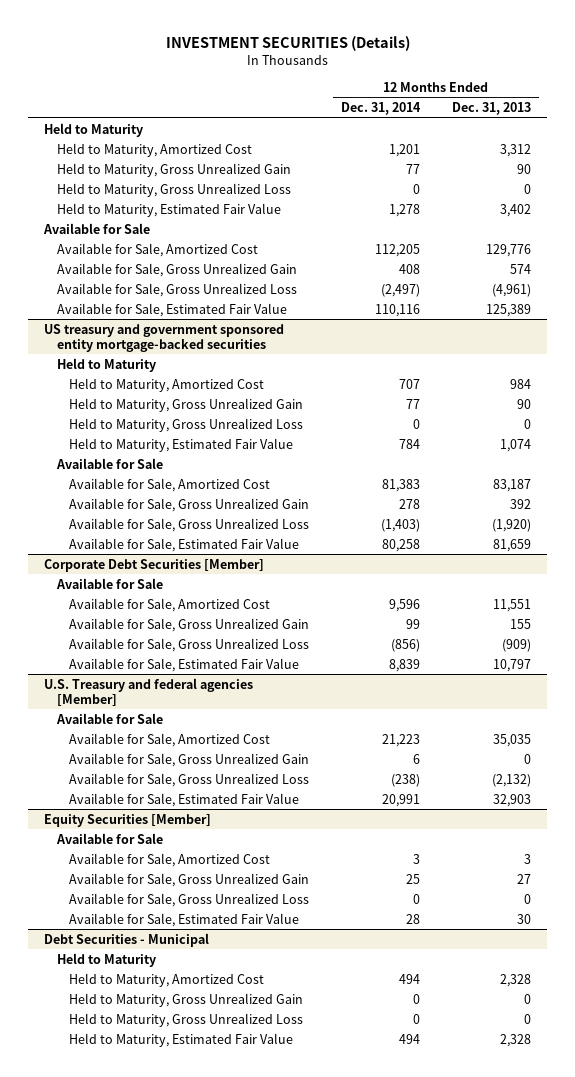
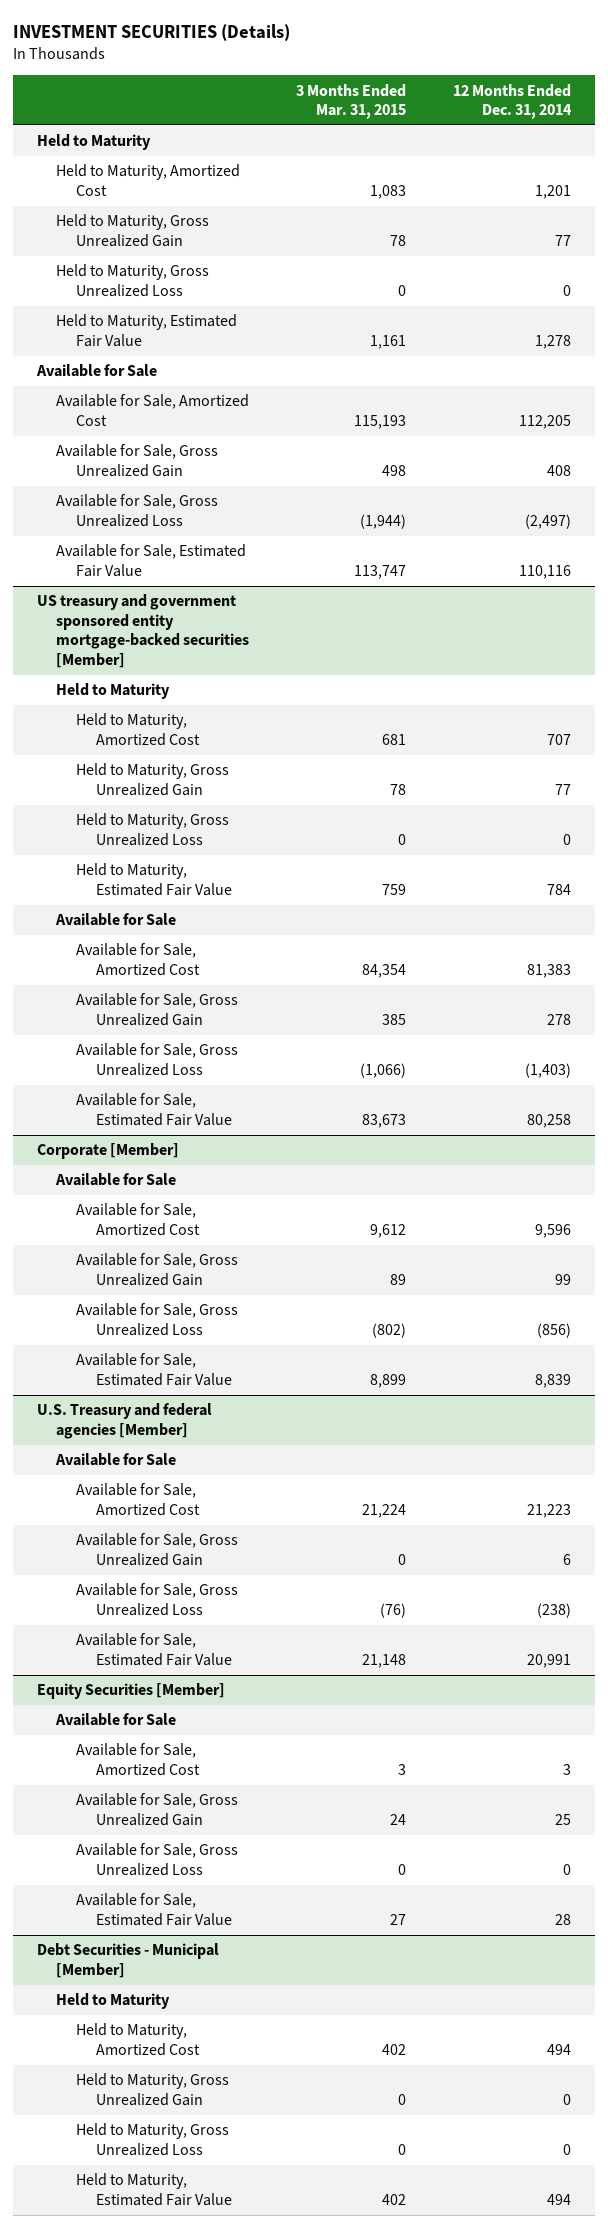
- | 12 Months Ended Dec. 31, 2014 | 12 Months Ended Dec. 31, 2013
+ | 3 Months Ended Mar. 31, 2015 | 12 Months Ended Dec. 31, 2014
- US treasury and government sponsored entity mortgage-backed securities
+ US treasury and government sponsored entity mortgage-backed securities [Member]
- Corporate Debt Securities [Member]
+ Corporate [Member]
- Debt Securities - Municipal
+ Debt Securities - Municipal [Member]

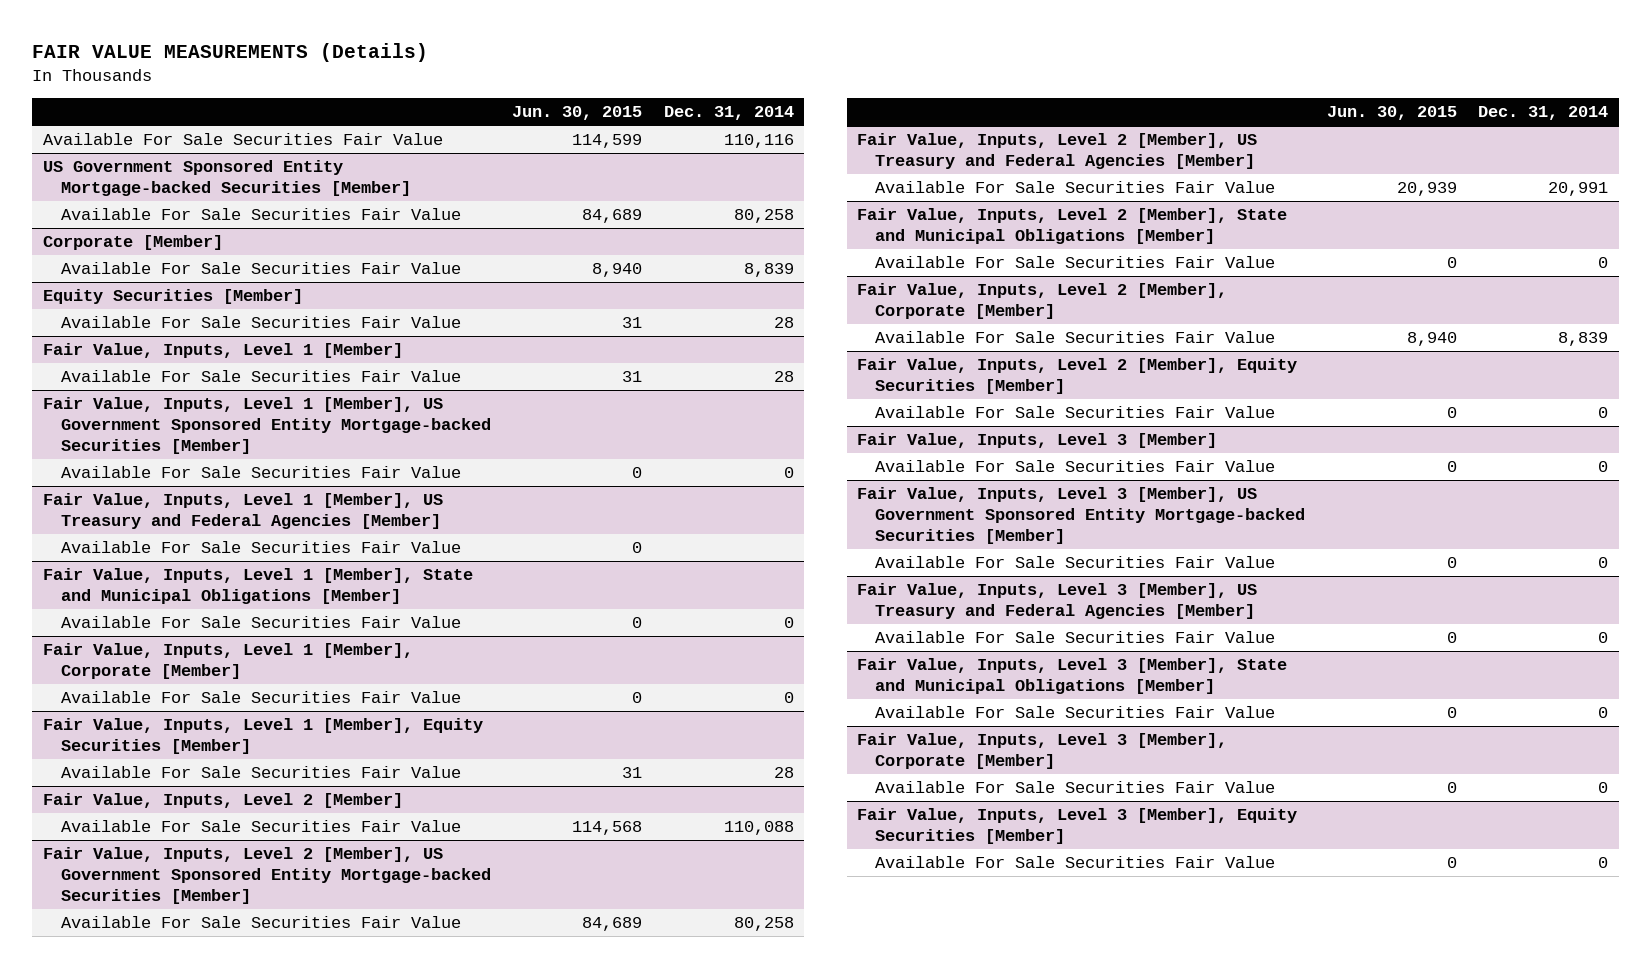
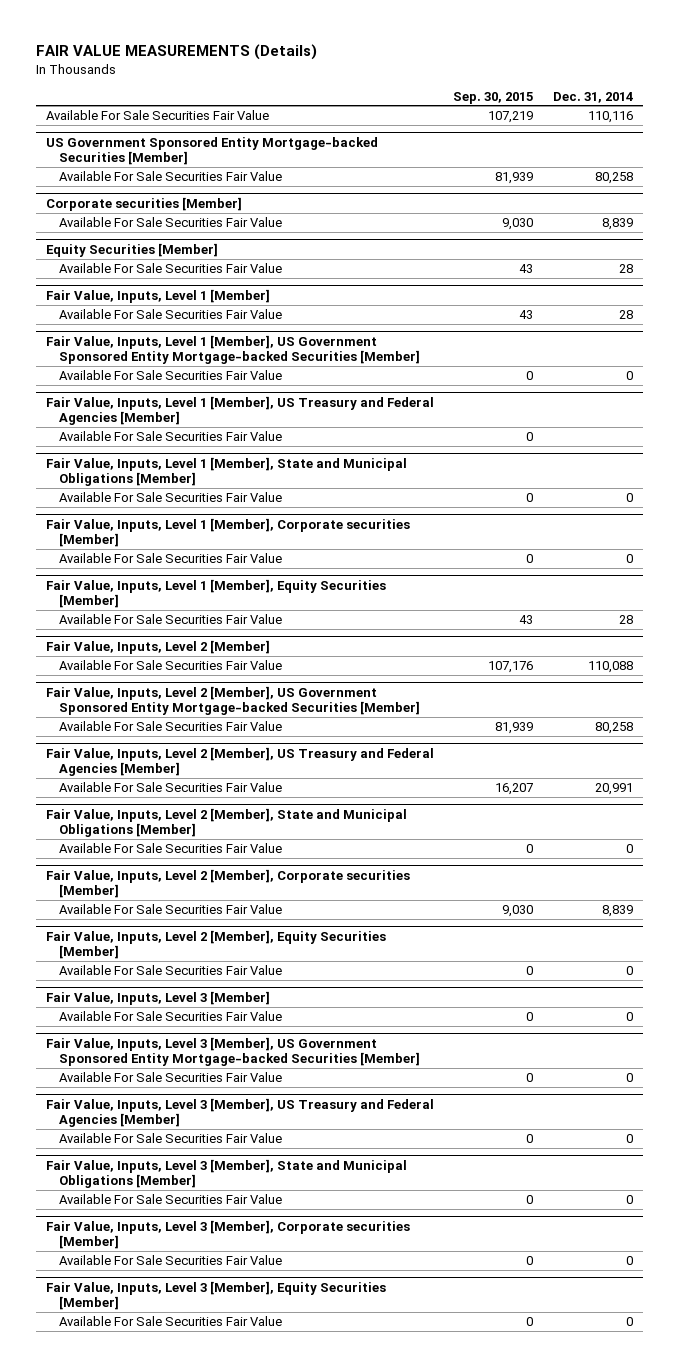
- | Jun. 30, 2015 | Dec. 31, 2014
+ | Sep. 30, 2015 | Dec. 31, 2014
- Corporate [Member]
+ Corporate securities [Member]
- Fair Value, Inputs, Level 1 [Member], Corporate [Member]
+ Fair Value, Inputs, Level 1 [Member], Corporate securities [Member]
- Fair Value, Inputs, Level 2 [Member], Corporate [Member]
+ Fair Value, Inputs, Level 2 [Member], Corporate securities [Member]
- Fair Value, Inputs, Level 3 [Member], Corporate [Member]
+ Fair Value, Inputs, Level 3 [Member], Corporate securities [Member]

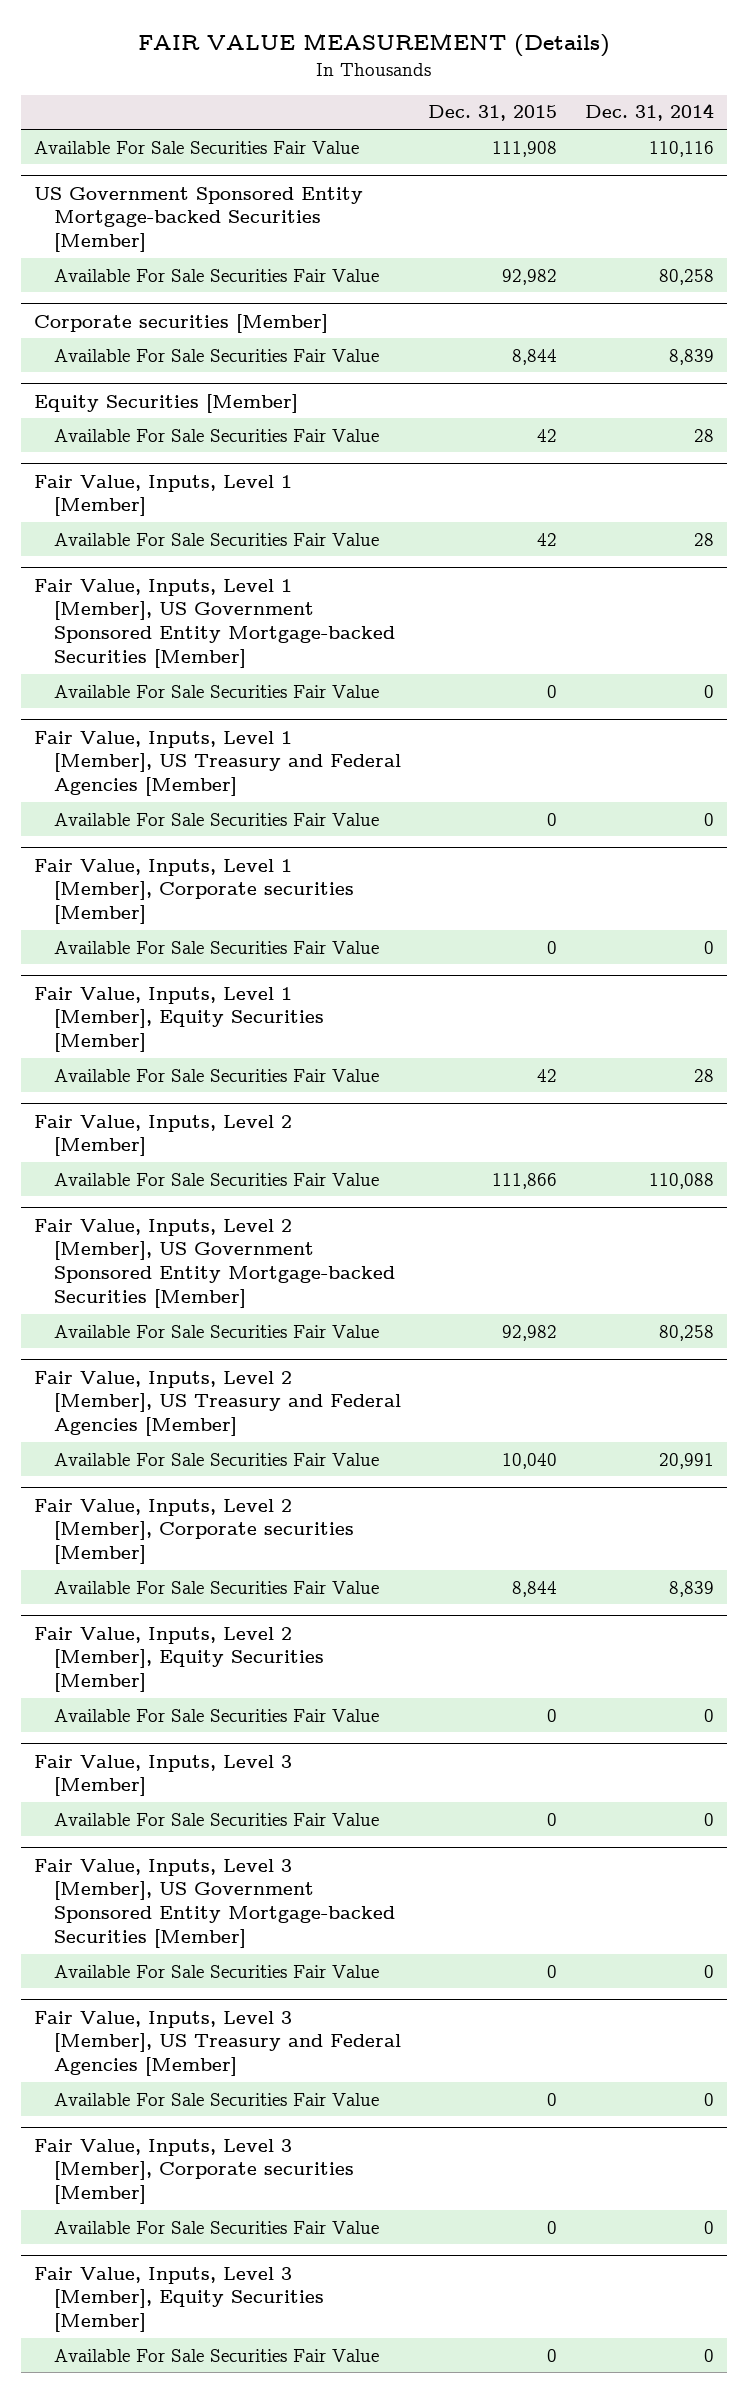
- FAIR VALUE MEASUREMENTS (Details)
+ FAIR VALUE MEASUREMENT (Details)
- | Sep. 30, 2015 | Dec. 31, 2014
+ | Dec. 31, 2015 | Dec. 31, 2014
@ Fair Value, Inputs, Level 1 [Member], US Treasury and Federal Agencies [Member]
- Available For Sale Securities Fair Value | 0 |
- Fair Value, Inputs, Level 1 [Member], State and Municipal Obligations [Member]
- Fair Value, Inputs, Level 2 [Member], State and Municipal Obligations [Member]
- Available For Sale Securities Fair Value | 0 | 0
- Fair Value, Inputs, Level 3 [Member], State and Municipal Obligations [Member]
- Available For Sale Securities Fair Value | 0 | 0

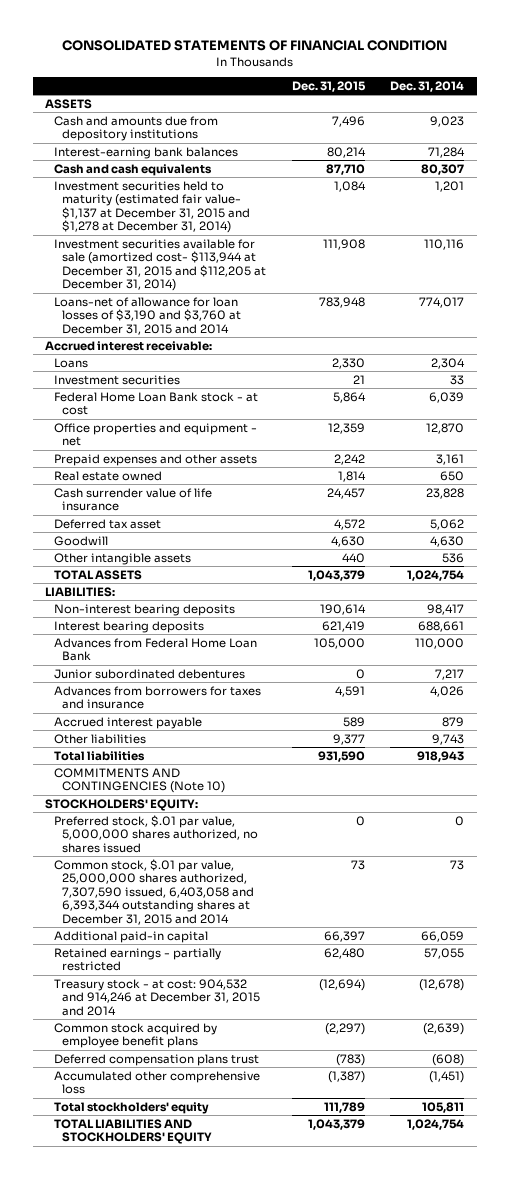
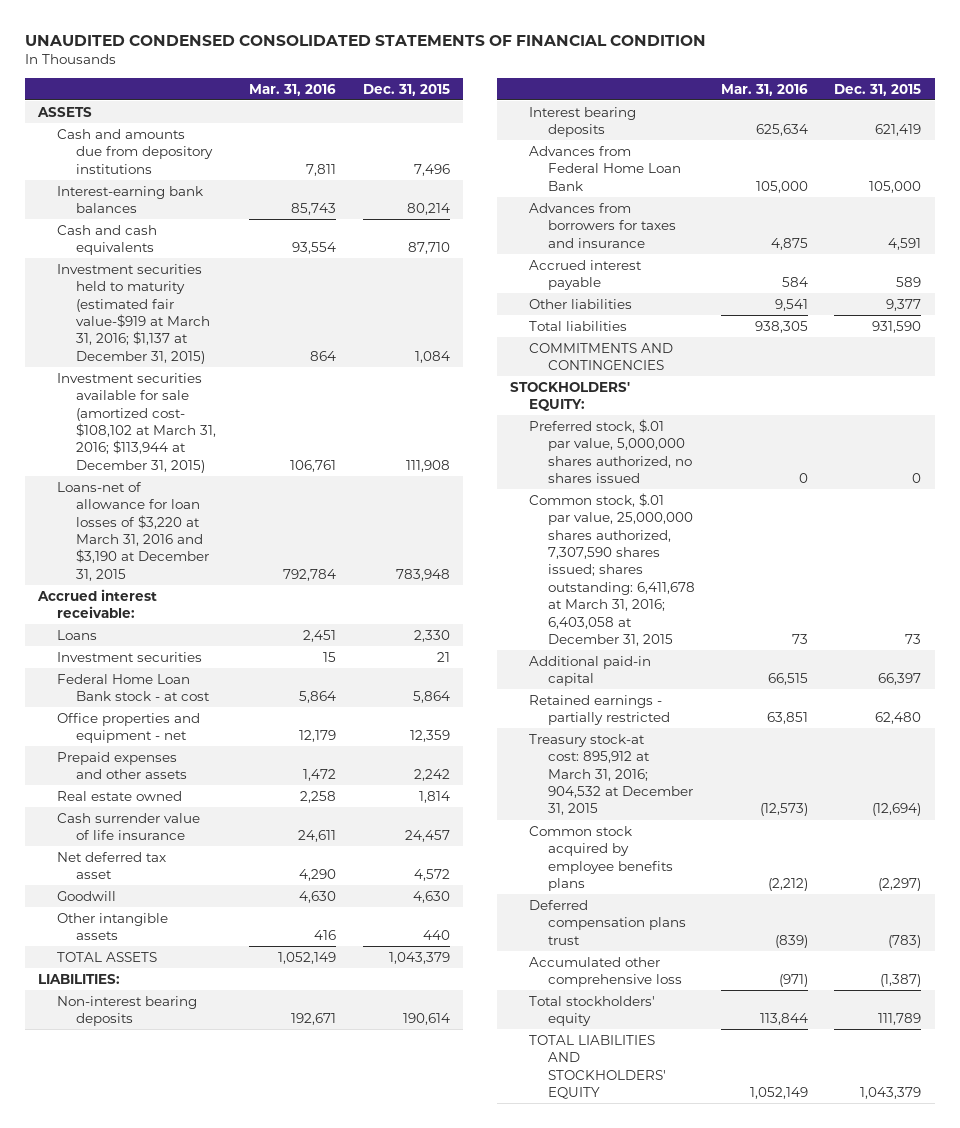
- CONSOLIDATED STATEMENTS OF FINANCIAL CONDITION
+ UNAUDITED CONDENSED CONSOLIDATED STATEMENTS OF FINANCIAL CONDITION
- | Dec. 31, 2015 | Dec. 31, 2014
+ | Mar. 31, 2016 | Dec. 31, 2015
- Investment securities held to maturity (estimated fair value- $1,137 at December 31, 2015 and $1,278 at December 31, 2014) | 1,084 | 1,201
- Investment securities available for sale (amortized cost- $113,944 at December 31, 2015 and $112,205 at December 31, 2014) | 111,908 | 110,116
- Loans-net of allowance for loan losses of $3,190 and $3,760 at December 31, 2015 and 2014 | 783,948 | 774,017
+ Investment securities held to maturity (estimated fair value-$919 at March 31, 2016; $1,137 at December 31, 2015) | 864 | 1,084
+ Investment securities available for sale (amortized cost- $108,102 at March 31, 2016; $113,944 at December 31, 2015) | 106,761 | 111,908
+ Loans-net of allowance for loan losses of $3,220 at March 31, 2016 and $3,190 at December 31, 2015 | 792,784 | 783,948
- Deferred tax asset | 4,572 | 5,062
+ Net deferred tax asset | 4,290 | 4,572
- Junior subordinated debentures | 0 | 7,217
- COMMITMENTS AND CONTINGENCIES (Note 10)
+ COMMITMENTS AND CONTINGENCIES
- Common stock, $.01 par value, 25,000,000 shares authorized, 7,307,590 issued, 6,403,058 and 6,393,344 outstanding shares at December 31, 2015 and 2014 | 73 | 73
+ Common stock, $.01 par value, 25,000,000 shares authorized, 7,307,590 shares issued; shares outstanding: 6,411,678 at March 31, 2016; 6,403,058 at December 31, 2015 | 73 | 73
- Treasury stock - at cost: 904,532 and 914,246 at December 31, 2015 and 2014 | (12,694) | (12,678)
- Common stock acquired by employee benefit plans | (2,297) | (2,639)
+ Treasury stock-at cost: 895,912 at March 31, 2016; 904,532 at December 31, 2015 | (12,573) | (12,694)
+ Common stock acquired by employee benefits plans | (2,212) | (2,297)

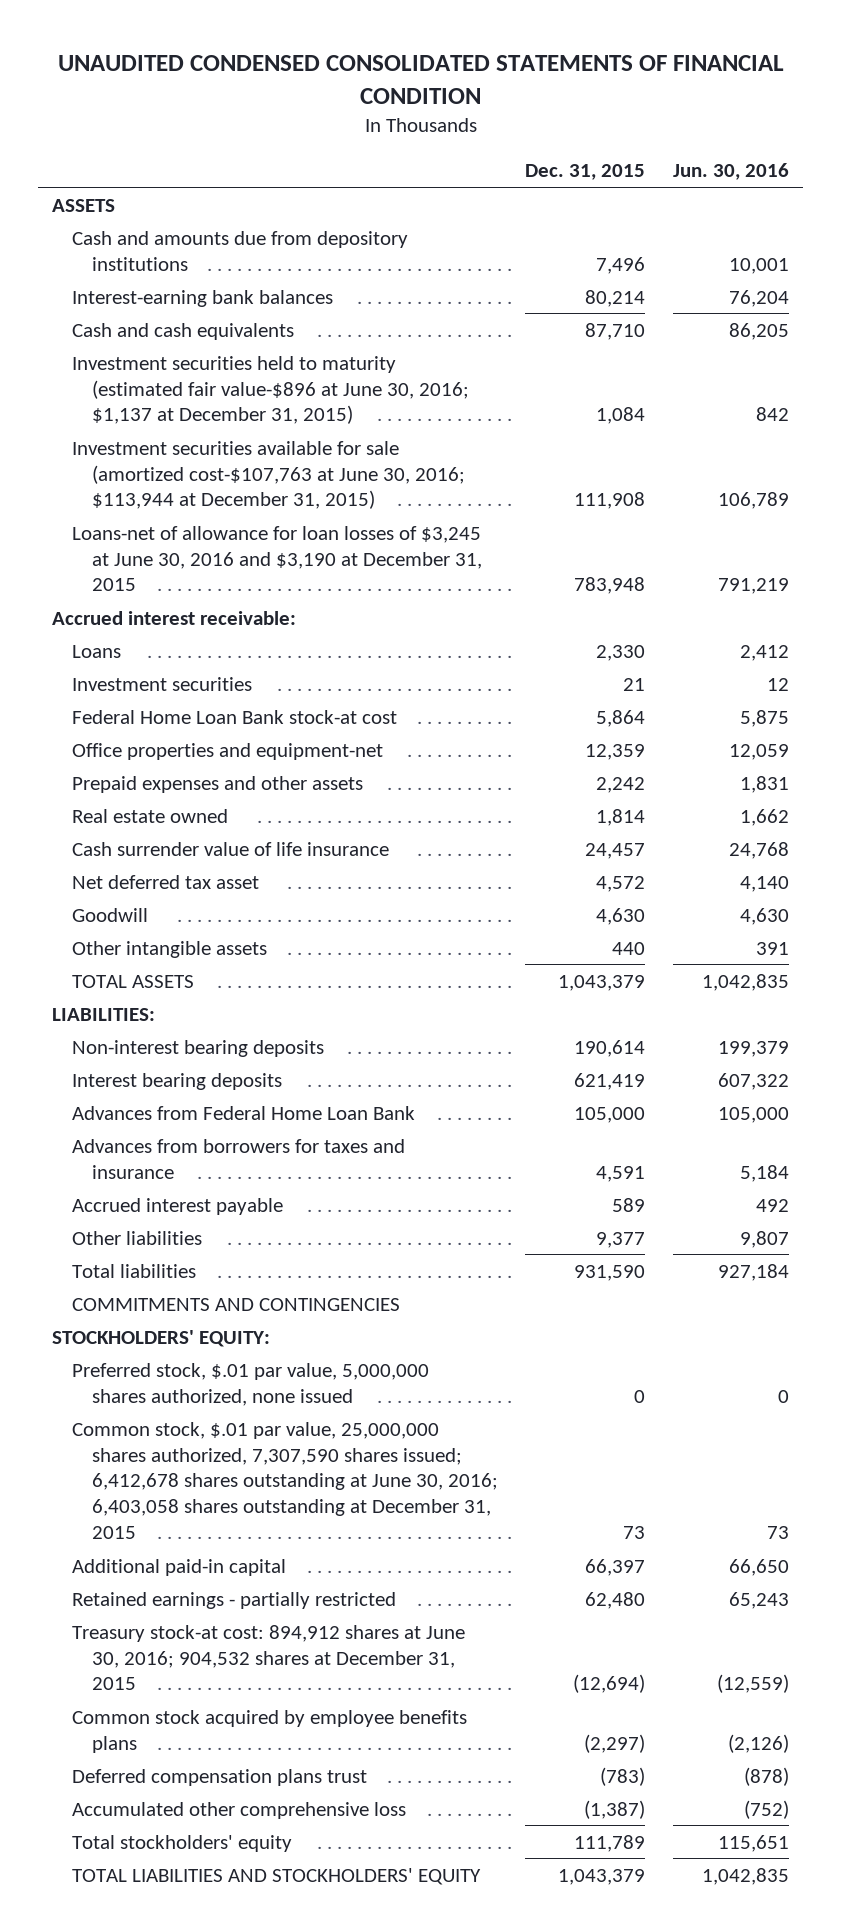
- | Mar. 31, 2016 | Dec. 31, 2015
+ | Dec. 31, 2015 | Jun. 30, 2016
- Investment securities held to maturity (estimated fair value-$919 at March 31, 2016; $1,137 at December 31, 2015) | 864 | 1,084
- Investment securities available for sale (amortized cost- $108,102 at March 31, 2016; $113,944 at December 31, 2015) | 106,761 | 111,908
- Loans-net of allowance for loan losses of $3,220 at March 31, 2016 and $3,190 at December 31, 2015 | 792,784 | 783,948
+ Investment securities held to maturity (estimated fair value-$896 at June 30, 2016; $1,137 at December 31, 2015) | 1,084 | 842
+ Investment securities available for sale (amortized cost-$107,763 at June 30, 2016; $113,944 at December 31, 2015) | 111,908 | 106,789
+ Loans-net of allowance for loan losses of $3,245 at June 30, 2016 and $3,190 at December 31, 2015 | 783,948 | 791,219
- Federal Home Loan Bank stock - at cost | 5,864 | 5,864
- Office properties and equipment - net | 12,179 | 12,359
+ Federal Home Loan Bank stock-at cost | 5,864 | 5,875
+ Office properties and equipment-net | 12,359 | 12,059
- Preferred stock, $.01 par value, 5,000,000 shares authorized, no shares issued | 0 | 0
- Common stock, $.01 par value, 25,000,000 shares authorized, 7,307,590 shares issued; shares outstanding: 6,411,678 at March 31, 2016; 6,403,058 at December 31, 2015 | 73 | 73
+ Preferred stock, $.01 par value, 5,000,000 shares authorized, none issued | 0 | 0
+ Common stock, $.01 par value, 25,000,000 shares authorized, 7,307,590 shares issued; 6,412,678 shares outstanding at June 30, 2016; 6,403,058 shares outstanding at December 31, 2015 | 73 | 73
- Treasury stock-at cost: 895,912 at March 31, 2016; 904,532 at December 31, 2015 | (12,573) | (12,694)
+ Treasury stock-at cost: 894,912 shares at June 30, 2016; 904,532 shares at December 31, 2015 | (12,694) | (12,559)

